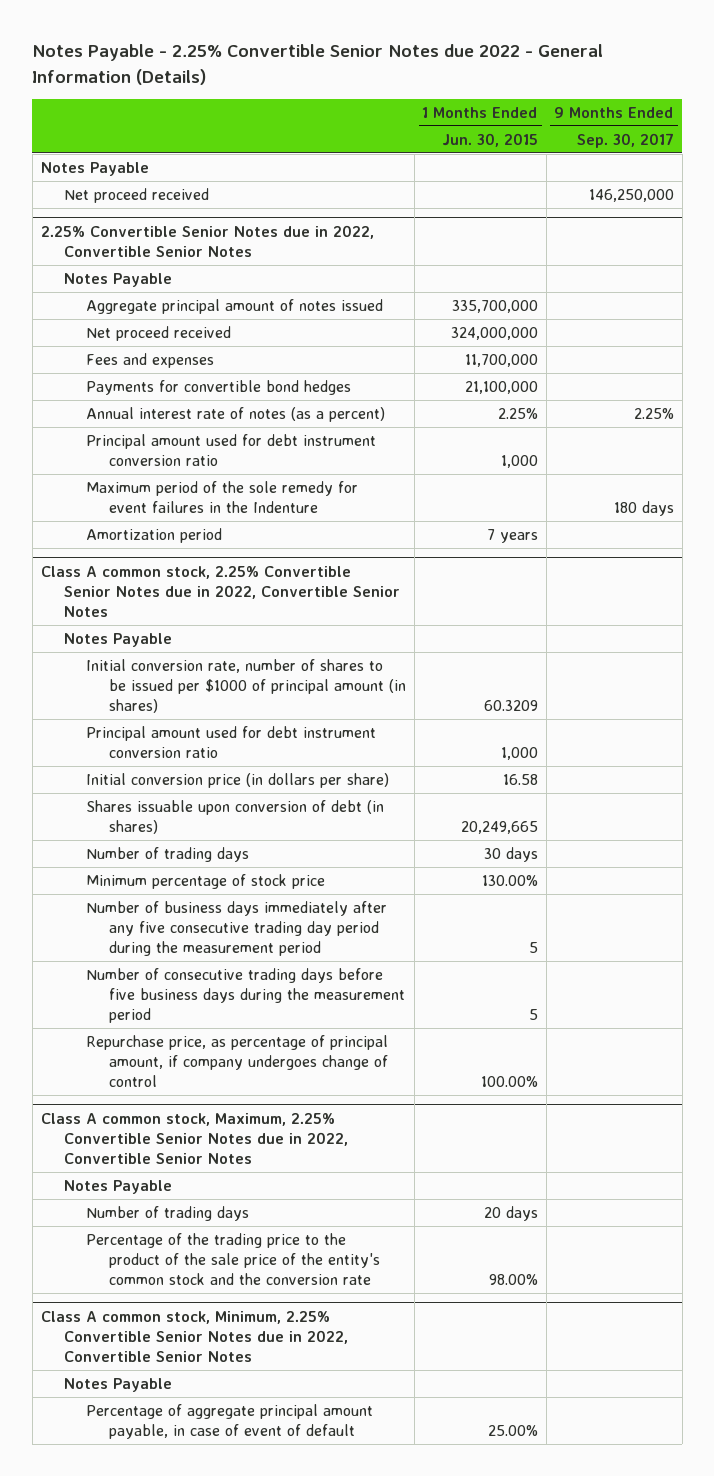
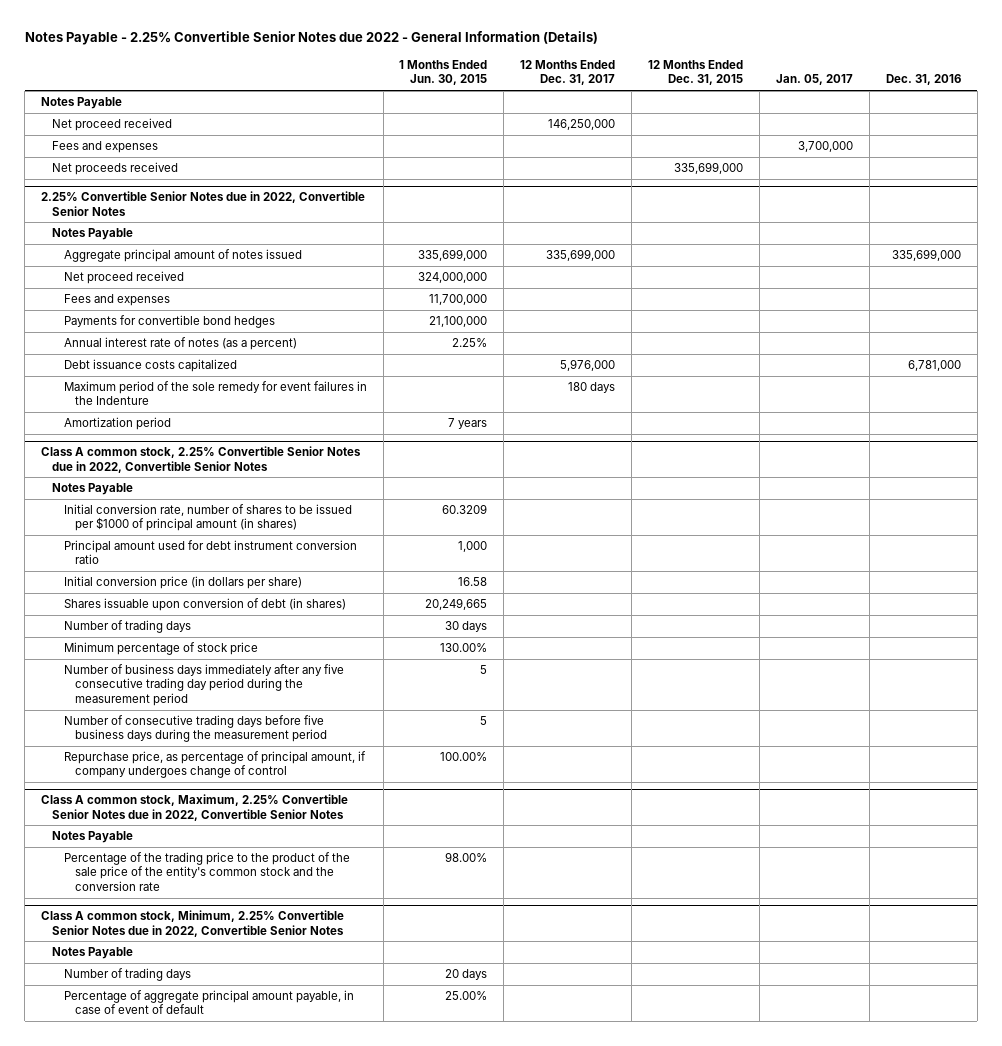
- | 1 Months Ended Jun. 30, 2015 | 9 Months Ended Sep. 30, 2017
+ | 1 Months Ended Jun. 30, 2015 | 12 Months Ended Dec. 31, 2017 | 12 Months Ended Dec. 31, 2015 | Jan. 05, 2017 | Dec. 31, 2016
+ Fees and expenses | | | | 3,700,000 |
+ Net proceeds received | | | 335,699,000 | |
@ 2.25% Convertible Senior Notes due in 2022, Convertible Senior Notes
- Aggregate principal amount of notes issued | 335,700,000 |
+ Aggregate principal amount of notes issued | 335,699,000 | 335,699,000 | | | 335,699,000
- Principal amount used for debt instrument conversion ratio | 1,000 |
+ Debt issuance costs capitalized | | 5,976,000 | | | 6,781,000
@ Class A common stock, Maximum, 2.25% Convertible Senior Notes due in 2022, Convertible Senior Notes
- Number of trading days | 20 days |
@ Class A common stock, Minimum, 2.25% Convertible Senior Notes due in 2022, Convertible Senior Notes
+ Number of trading days | 20 days | | | |

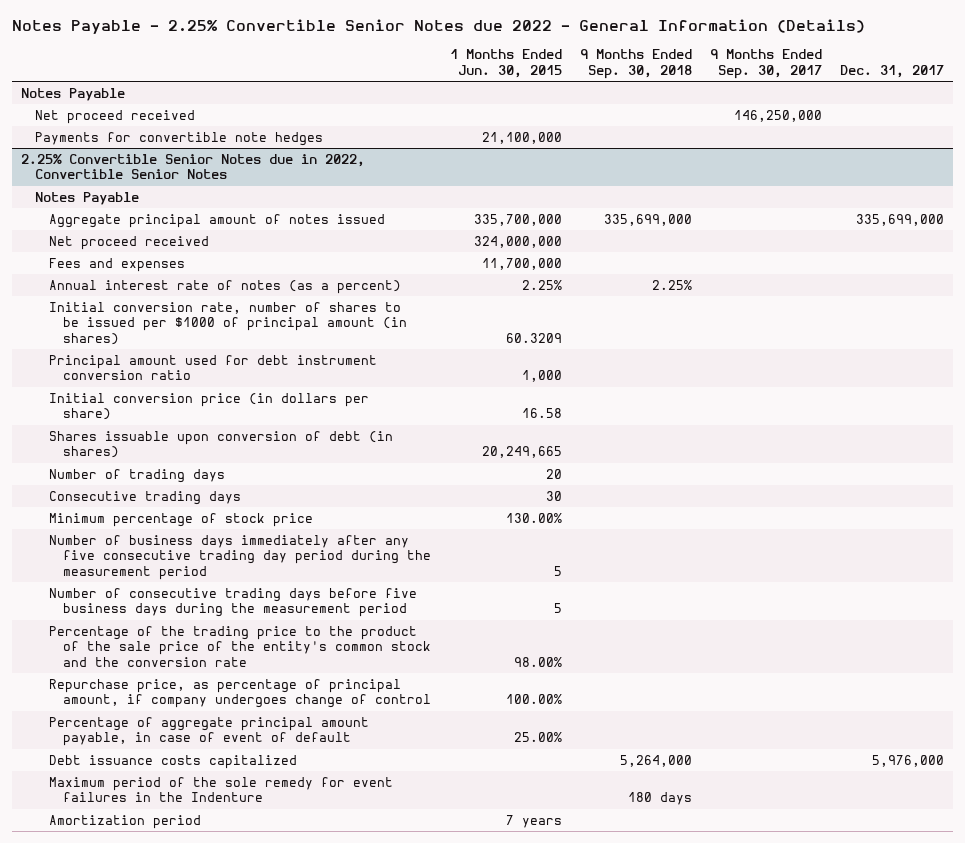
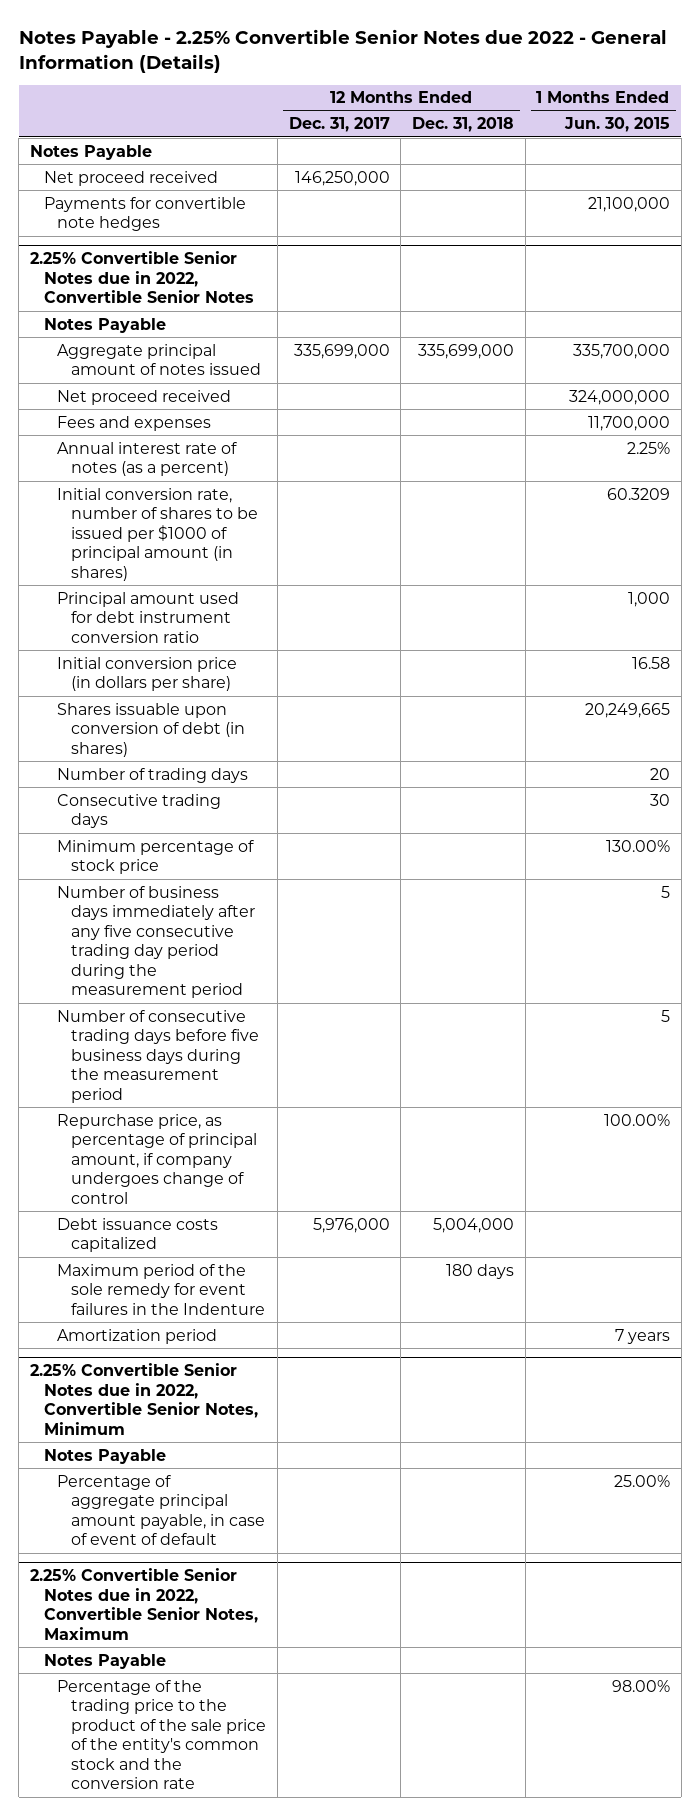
- | 1 Months Ended Jun. 30, 2015 | 9 Months Ended Sep. 30, 2018 | 9 Months Ended Sep. 30, 2017 | Dec. 31, 2017
+ | 12 Months Ended Dec. 31, 2017 | 12 Months Ended Dec. 31, 2018 | 1 Months Ended Jun. 30, 2015
@ 2.25% Convertible Senior Notes due in 2022, Convertible Senior Notes
- Percentage of the trading price to the product of the sale price of the entity's common stock and the conversion rate | 98.00% | | |
- Percentage of aggregate principal amount payable, in case of event of default | 25.00% | | |
+ 2.25% Convertible Senior Notes due in 2022, Convertible Senior Notes, Minimum
+ Notes Payable
+ Percentage of aggregate principal amount payable, in case of event of default | | | 25.00%
+ 2.25% Convertible Senior Notes due in 2022, Convertible Senior Notes, Maximum
+ Notes Payable
+ Percentage of the trading price to the product of the sale price of the entity's common stock and the conversion rate | | | 98.00%

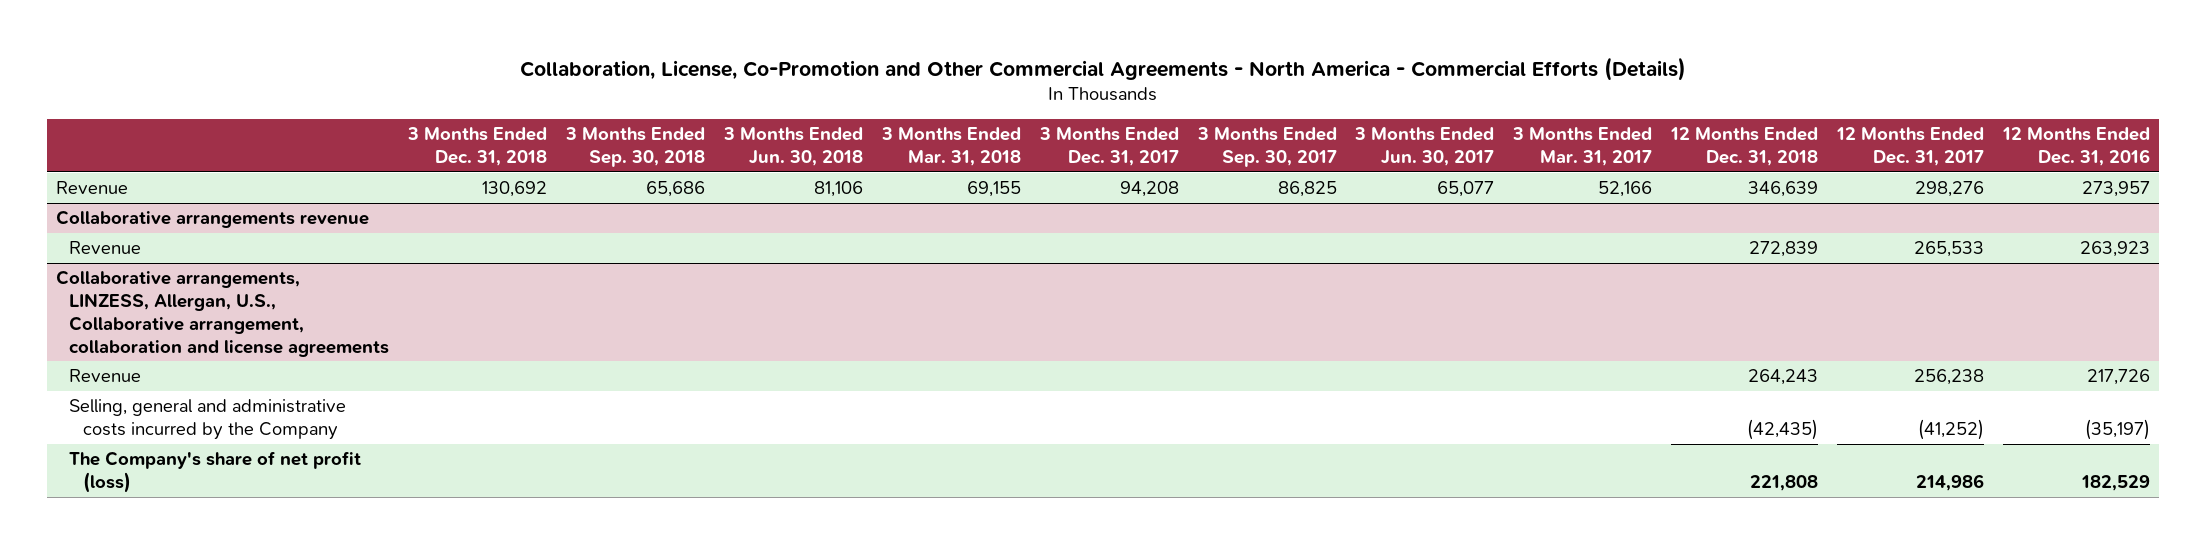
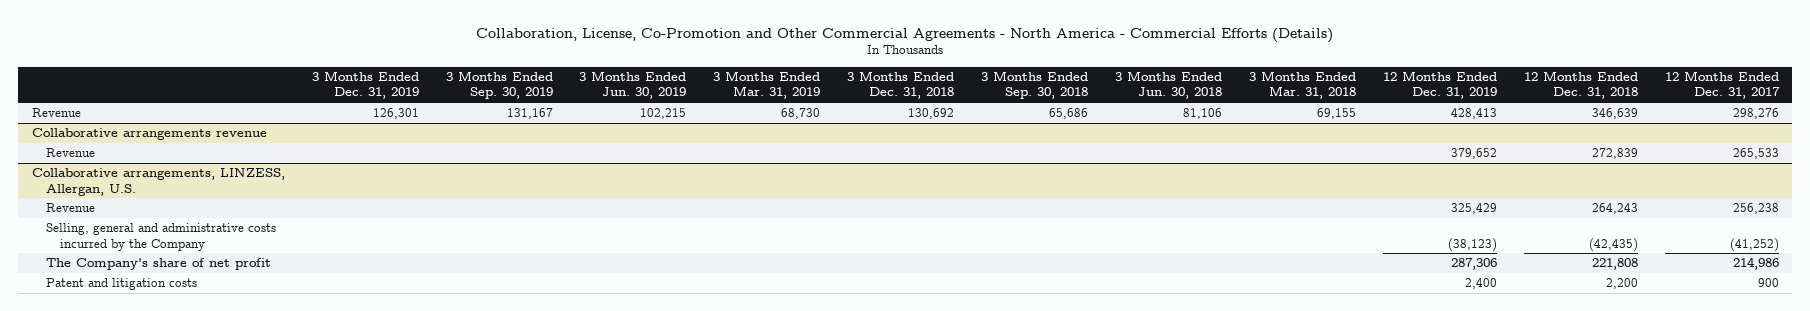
- | 3 Months Ended Dec. 31, 2018 | 3 Months Ended Sep. 30, 2018 | 3 Months Ended Jun. 30, 2018 | 3 Months Ended Mar. 31, 2018 | 3 Months Ended Dec. 31, 2017 | 3 Months Ended Sep. 30, 2017 | 3 Months Ended Jun. 30, 2017 | 3 Months Ended Mar. 31, 2017 | 12 Months Ended Dec. 31, 2018 | 12 Months Ended Dec. 31, 2017 | 12 Months Ended Dec. 31, 2016
+ | 3 Months Ended Dec. 31, 2019 | 3 Months Ended Sep. 30, 2019 | 3 Months Ended Jun. 30, 2019 | 3 Months Ended Mar. 31, 2019 | 3 Months Ended Dec. 31, 2018 | 3 Months Ended Sep. 30, 2018 | 3 Months Ended Jun. 30, 2018 | 3 Months Ended Mar. 31, 2018 | 12 Months Ended Dec. 31, 2019 | 12 Months Ended Dec. 31, 2018 | 12 Months Ended Dec. 31, 2017
- Collaborative arrangements, LINZESS, Allergan, U.S., Collaborative arrangement, collaboration and license agreements
+ Collaborative arrangements, LINZESS, Allergan, U.S.
- The Company's share of net profit (loss) | | | | | | | | | 221,808 | 214,986 | 182,529
+ The Company's share of net profit | | | | | | | | | 287,306 | 221,808 | 214,986
+ Patent and litigation costs | | | | | | | | | 2,400 | 2,200 | 900

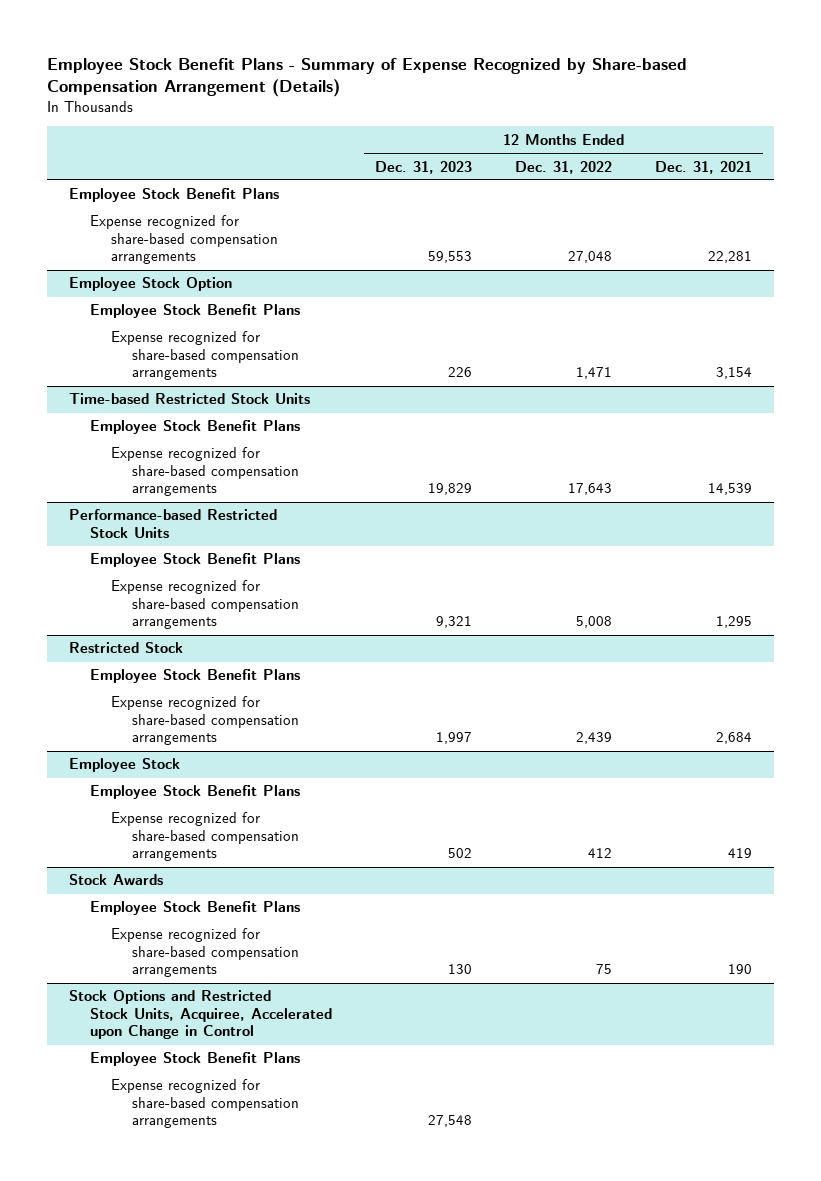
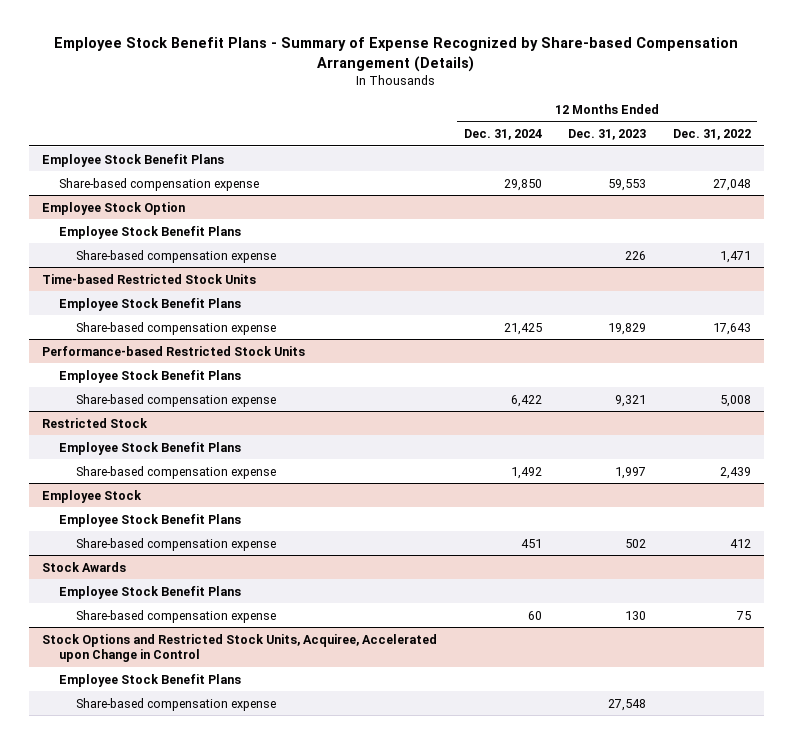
- | 12 Months Ended Dec. 31, 2023 | 12 Months Ended Dec. 31, 2022 | 12 Months Ended Dec. 31, 2021
+ | 12 Months Ended Dec. 31, 2024 | 12 Months Ended Dec. 31, 2023 | 12 Months Ended Dec. 31, 2022
- Expense recognized for share-based compensation arrangements | 59,553 | 27,048 | 22,281
+ Share-based compensation expense | 29,850 | 59,553 | 27,048
@ Employee Stock Option
- Expense recognized for share-based compensation arrangements | 226 | 1,471 | 3,154
+ Share-based compensation expense | | 226 | 1,471
@ Time-based Restricted Stock Units
- Expense recognized for share-based compensation arrangements | 19,829 | 17,643 | 14,539
+ Share-based compensation expense | 21,425 | 19,829 | 17,643
@ Performance-based Restricted Stock Units
- Expense recognized for share-based compensation arrangements | 9,321 | 5,008 | 1,295
+ Share-based compensation expense | 6,422 | 9,321 | 5,008
@ Restricted Stock
- Expense recognized for share-based compensation arrangements | 1,997 | 2,439 | 2,684
+ Share-based compensation expense | 1,492 | 1,997 | 2,439
@ Employee Stock
- Expense recognized for share-based compensation arrangements | 502 | 412 | 419
+ Share-based compensation expense | 451 | 502 | 412
@ Stock Awards
- Expense recognized for share-based compensation arrangements | 130 | 75 | 190
+ Share-based compensation expense | 60 | 130 | 75
@ Stock Options and Restricted Stock Units, Acquiree, Accelerated upon Change in Control
- Expense recognized for share-based compensation arrangements | 27,548 | |
+ Share-based compensation expense | | 27,548 |

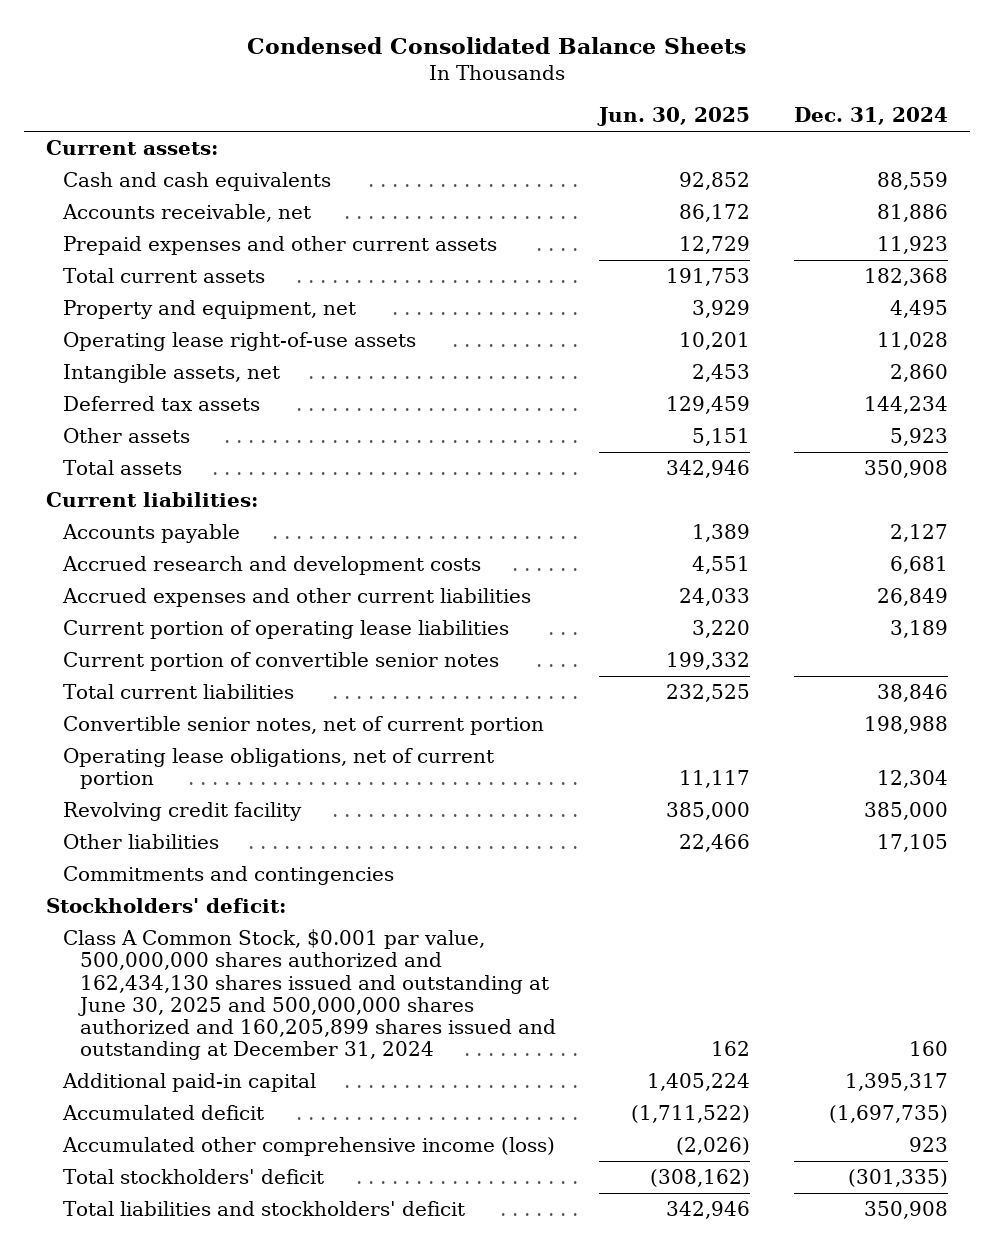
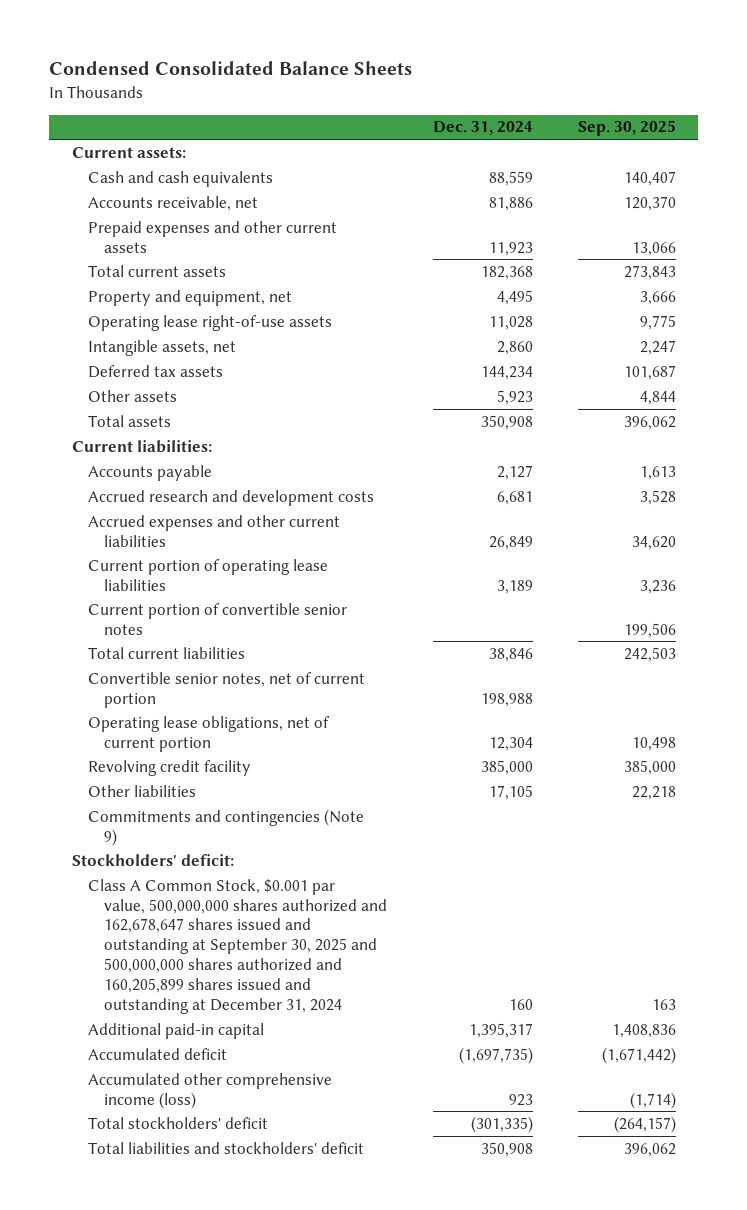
- | Jun. 30, 2025 | Dec. 31, 2024
+ | Dec. 31, 2024 | Sep. 30, 2025
- Commitments and contingencies
+ Commitments and contingencies (Note 9)
- Class A Common Stock, $0.001 par value, 500,000,000 shares authorized and 162,434,130 shares issued and outstanding at June 30, 2025 and 500,000,000 shares authorized and 160,205,899 shares issued and outstanding at December 31, 2024 | 162 | 160
+ Class A Common Stock, $0.001 par value, 500,000,000 shares authorized and 162,678,647 shares issued and outstanding at September 30, 2025 and 500,000,000 shares authorized and 160,205,899 shares issued and outstanding at December 31, 2024 | 160 | 163

